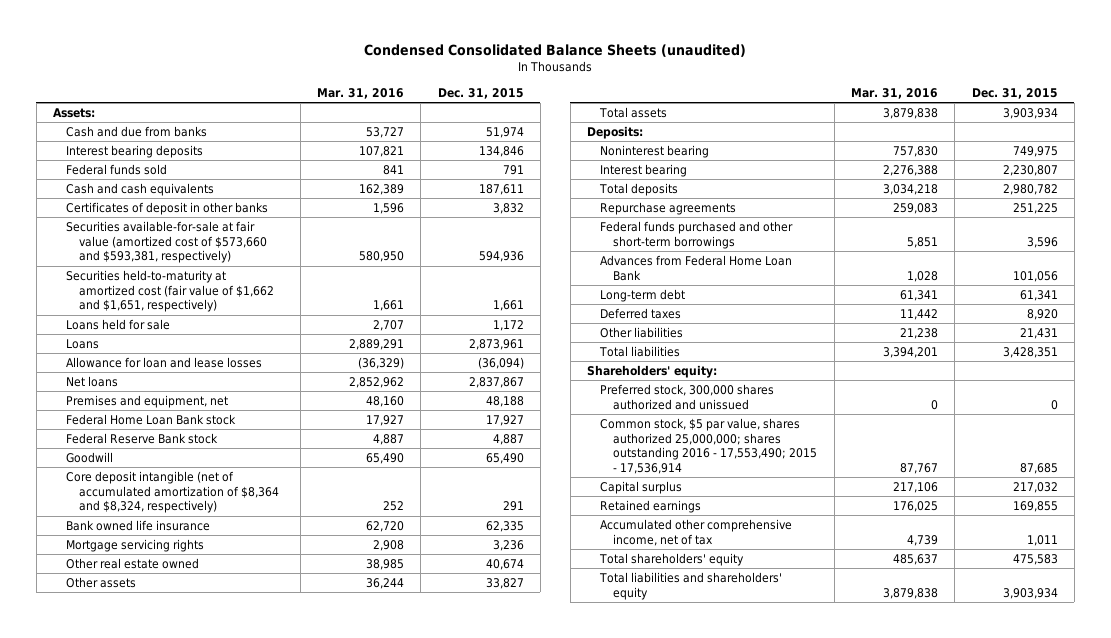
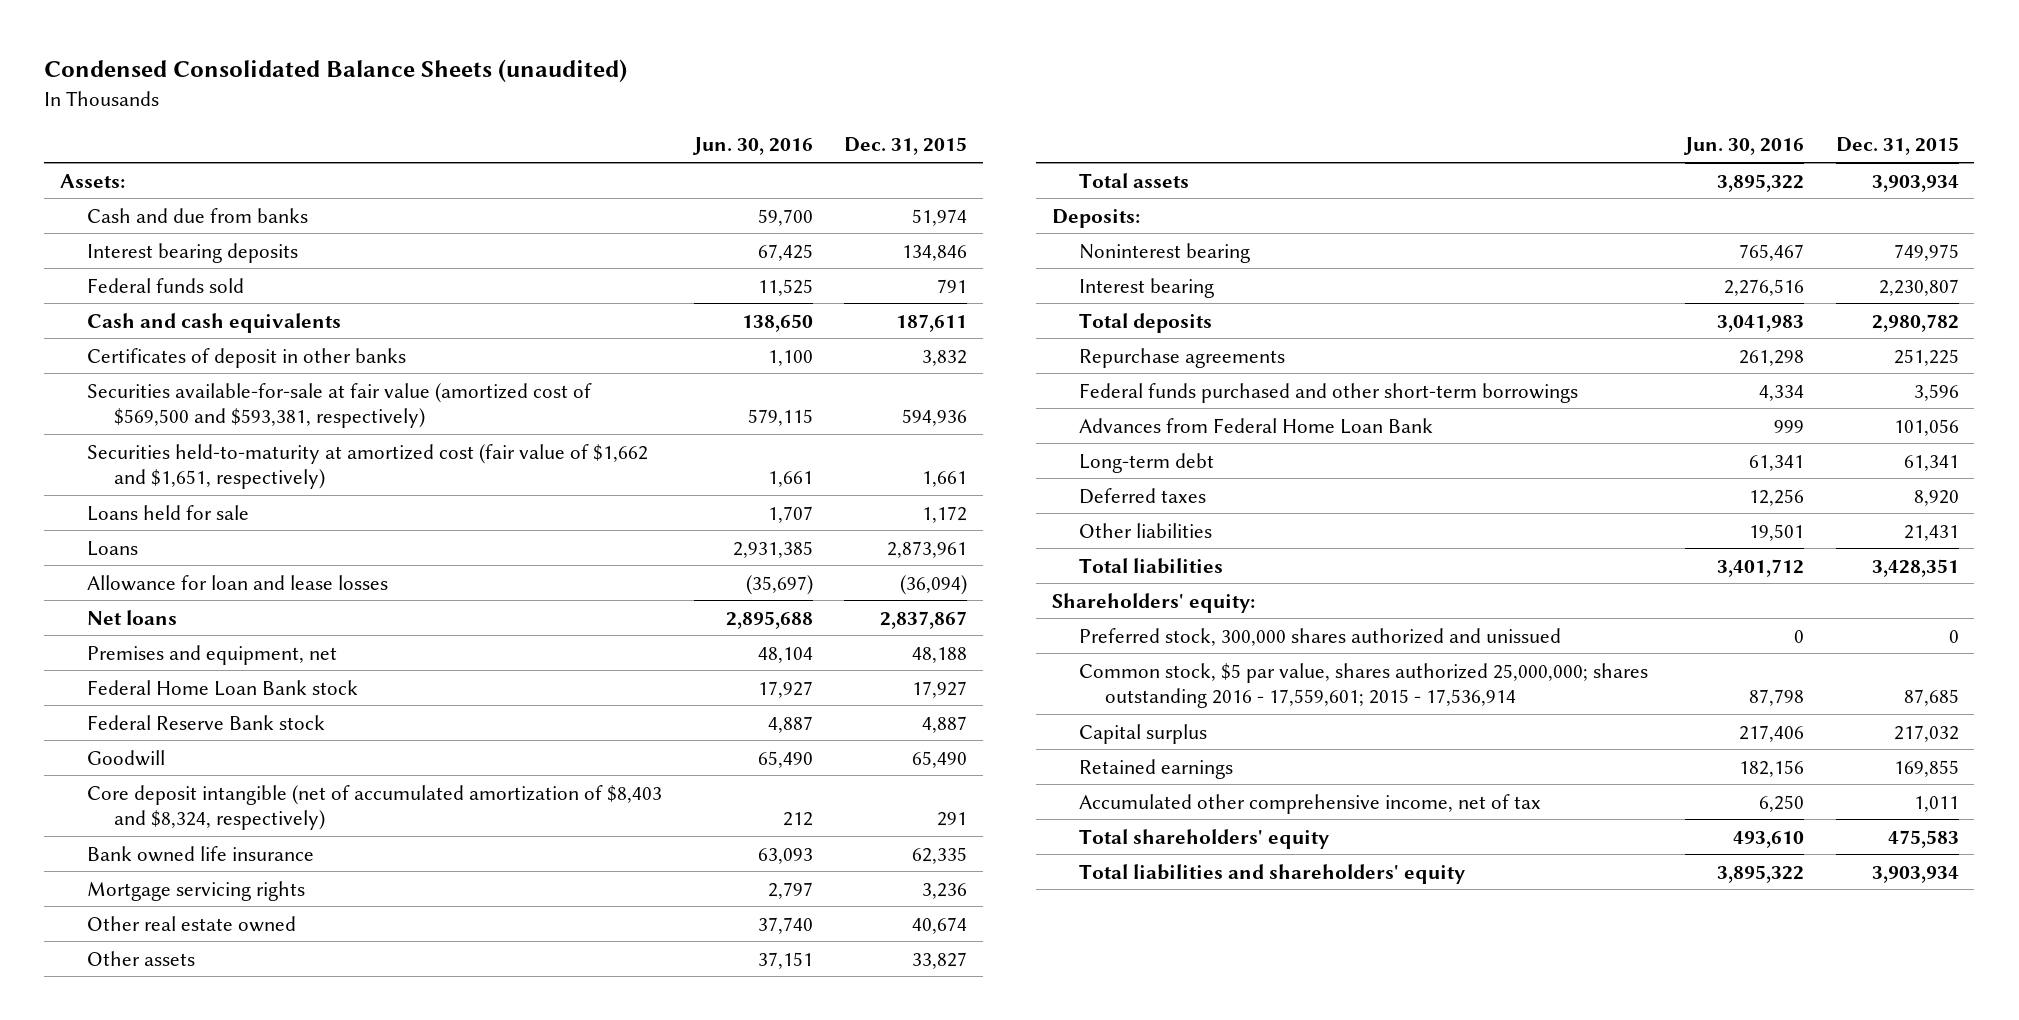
- | Mar. 31, 2016 | Dec. 31, 2015
+ | Jun. 30, 2016 | Dec. 31, 2015
- Securities available-for-sale at fair value (amortized cost of $573,660 and $593,381, respectively) | 580,950 | 594,936
+ Securities available-for-sale at fair value (amortized cost of $569,500 and $593,381, respectively) | 579,115 | 594,936
- Core deposit intangible (net of accumulated amortization of $8,364 and $8,324, respectively) | 252 | 291
+ Core deposit intangible (net of accumulated amortization of $8,403 and $8,324, respectively) | 212 | 291
- Common stock, $5 par value, shares authorized 25,000,000; shares outstanding 2016 - 17,553,490; 2015 - 17,536,914 | 87,767 | 87,685
+ Common stock, $5 par value, shares authorized 25,000,000; shares outstanding 2016 - 17,559,601; 2015 - 17,536,914 | 87,798 | 87,685

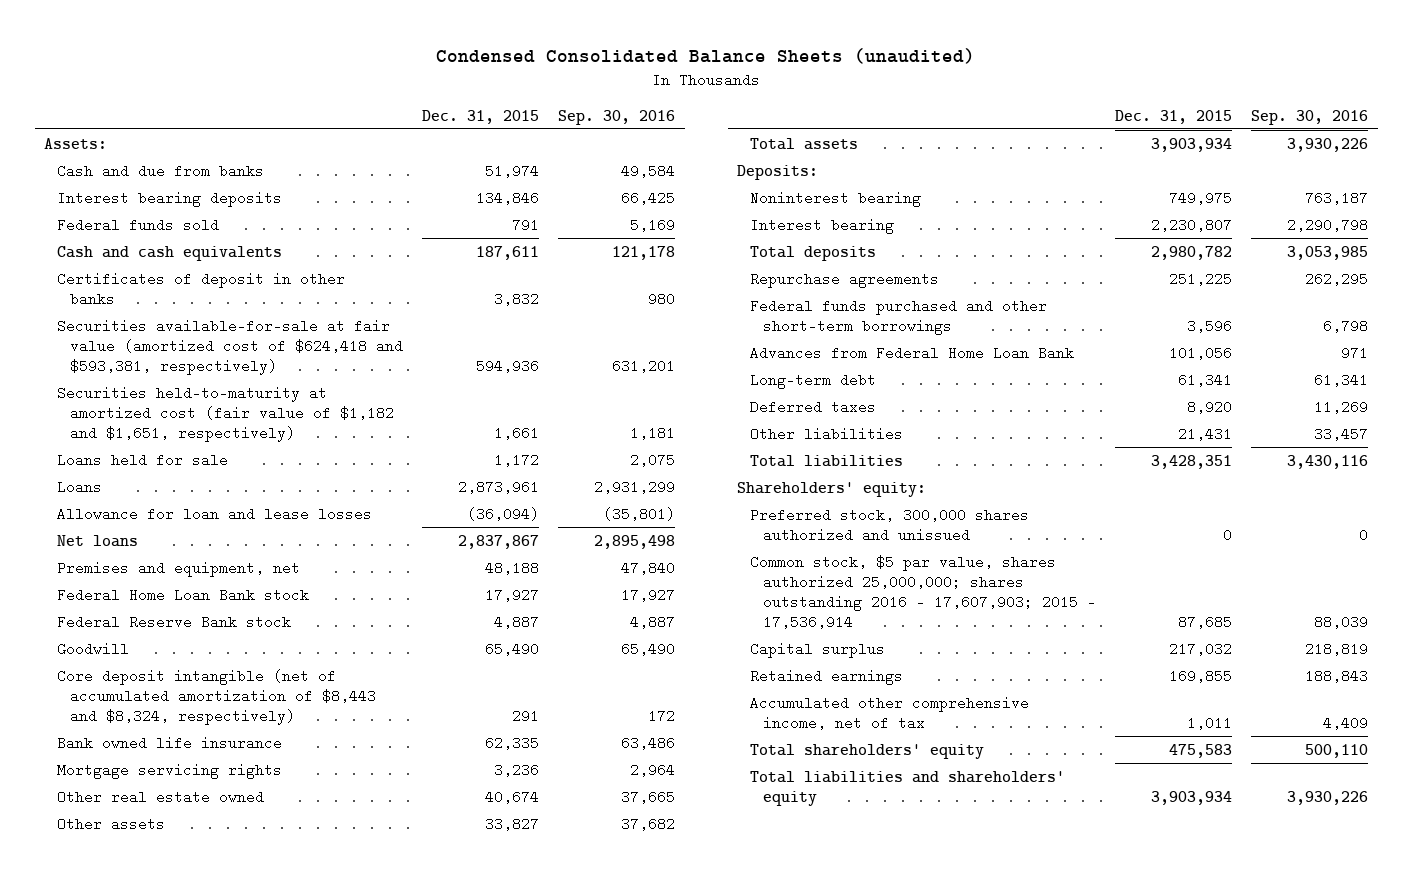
- | Jun. 30, 2016 | Dec. 31, 2015
+ | Dec. 31, 2015 | Sep. 30, 2016
- Securities available-for-sale at fair value (amortized cost of $569,500 and $593,381, respectively) | 579,115 | 594,936
- Securities held-to-maturity at amortized cost (fair value of $1,662 and $1,651, respectively) | 1,661 | 1,661
+ Securities available-for-sale at fair value (amortized cost of $624,418 and $593,381, respectively) | 594,936 | 631,201
+ Securities held-to-maturity at amortized cost (fair value of $1,182 and $1,651, respectively) | 1,661 | 1,181
- Core deposit intangible (net of accumulated amortization of $8,403 and $8,324, respectively) | 212 | 291
+ Core deposit intangible (net of accumulated amortization of $8,443 and $8,324, respectively) | 291 | 172
- Common stock, $5 par value, shares authorized 25,000,000; shares outstanding 2016 - 17,559,601; 2015 - 17,536,914 | 87,798 | 87,685
+ Common stock, $5 par value, shares authorized 25,000,000; shares outstanding 2016 - 17,607,903; 2015 - 17,536,914 | 87,685 | 88,039

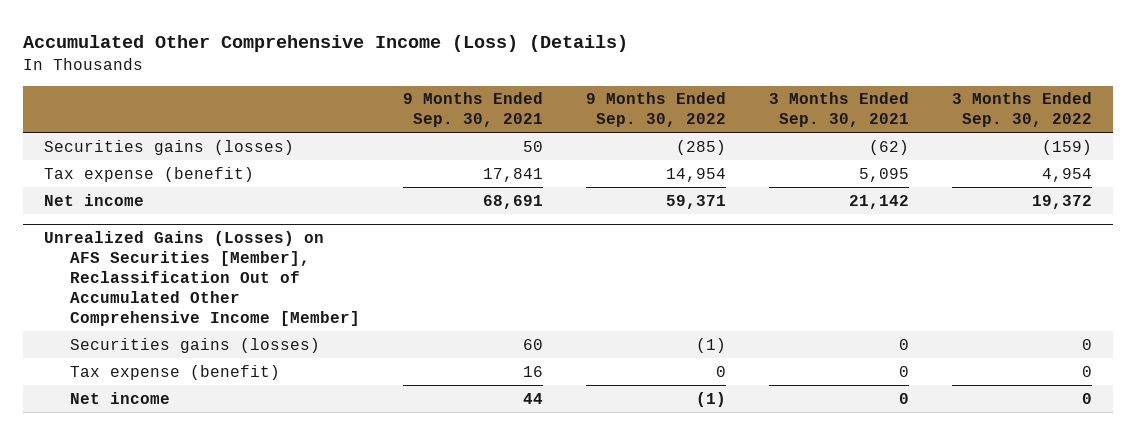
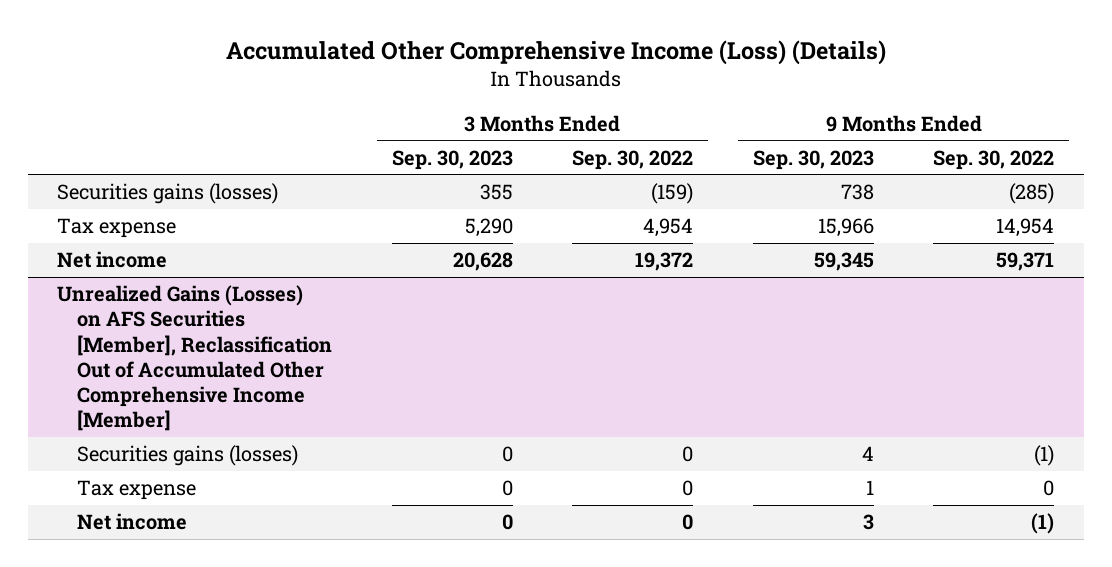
- | 9 Months Ended Sep. 30, 2021 | 9 Months Ended Sep. 30, 2022 | 3 Months Ended Sep. 30, 2021 | 3 Months Ended Sep. 30, 2022
+ | 3 Months Ended Sep. 30, 2023 | 3 Months Ended Sep. 30, 2022 | 9 Months Ended Sep. 30, 2023 | 9 Months Ended Sep. 30, 2022
- Tax expense (benefit) | 17,841 | 14,954 | 5,095 | 4,954
+ Tax expense | 5,290 | 4,954 | 15,966 | 14,954
@ Unrealized Gains (Losses) on AFS Securities [Member], Reclassification Out of Accumulated Other Comprehensive Income [Member]
- Tax expense (benefit) | 16 | 0 | 0 | 0
+ Tax expense | 0 | 0 | 1 | 0

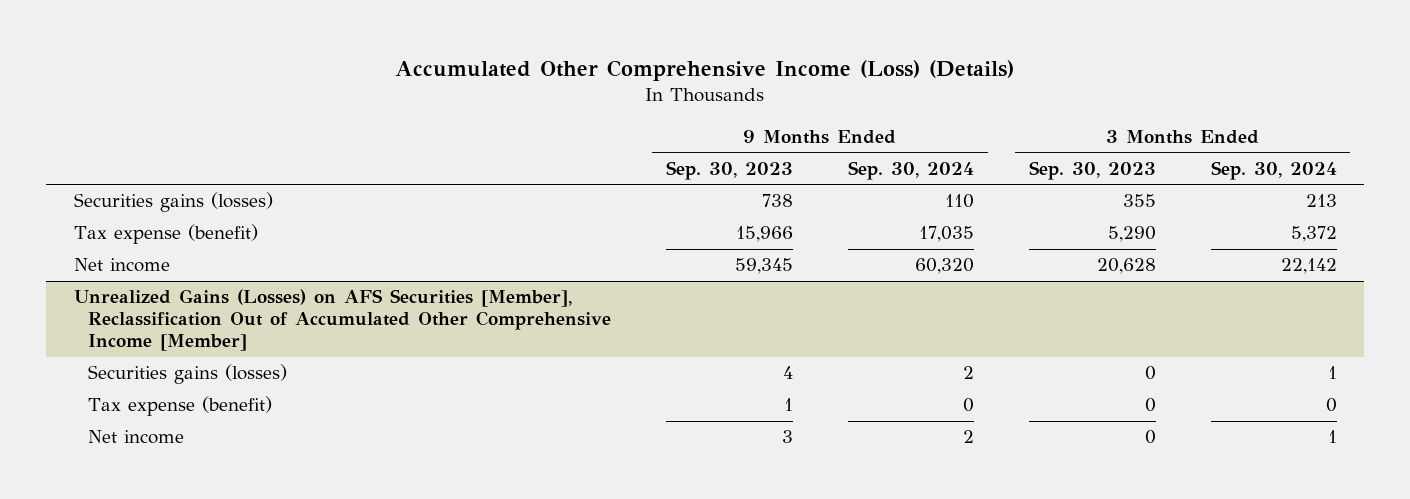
- | 3 Months Ended Sep. 30, 2023 | 3 Months Ended Sep. 30, 2022 | 9 Months Ended Sep. 30, 2023 | 9 Months Ended Sep. 30, 2022
+ | 9 Months Ended Sep. 30, 2023 | 9 Months Ended Sep. 30, 2024 | 3 Months Ended Sep. 30, 2023 | 3 Months Ended Sep. 30, 2024
- Tax expense | 5,290 | 4,954 | 15,966 | 14,954
+ Tax expense (benefit) | 15,966 | 17,035 | 5,290 | 5,372
@ Unrealized Gains (Losses) on AFS Securities [Member], Reclassification Out of Accumulated Other Comprehensive Income [Member]
- Tax expense | 0 | 0 | 1 | 0
+ Tax expense (benefit) | 1 | 0 | 0 | 0

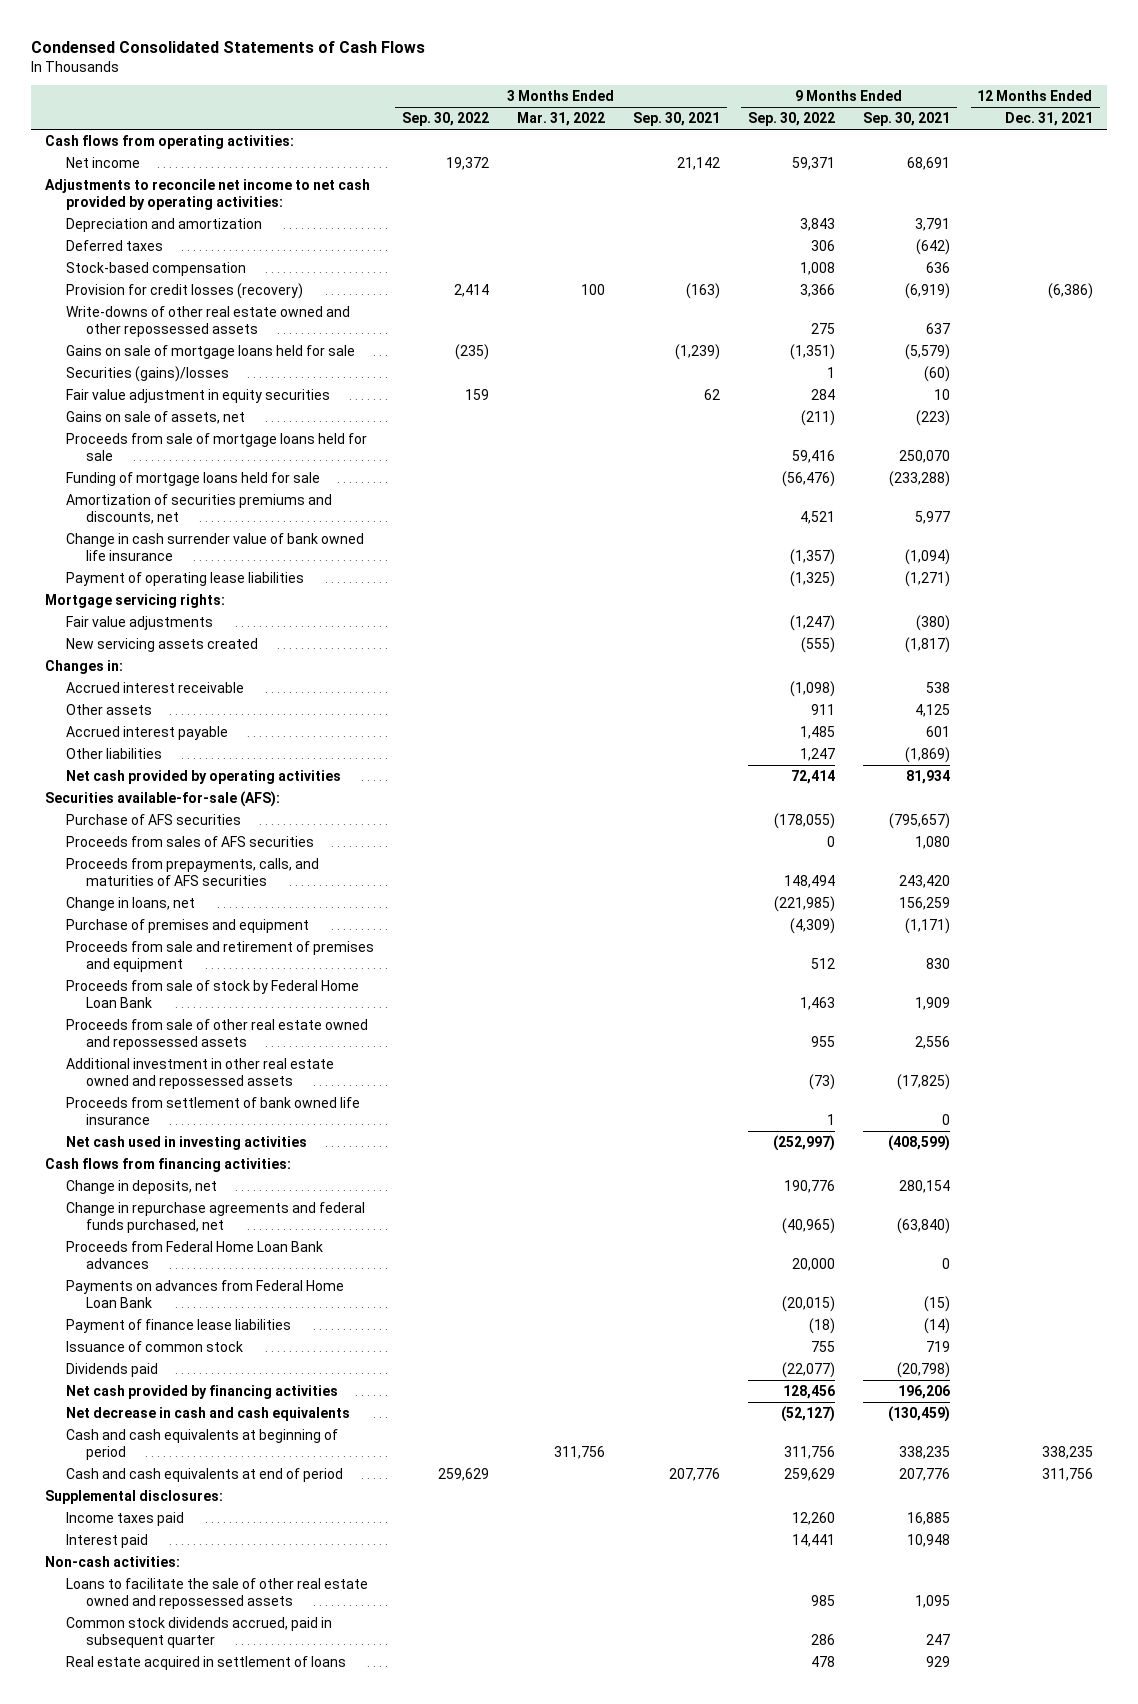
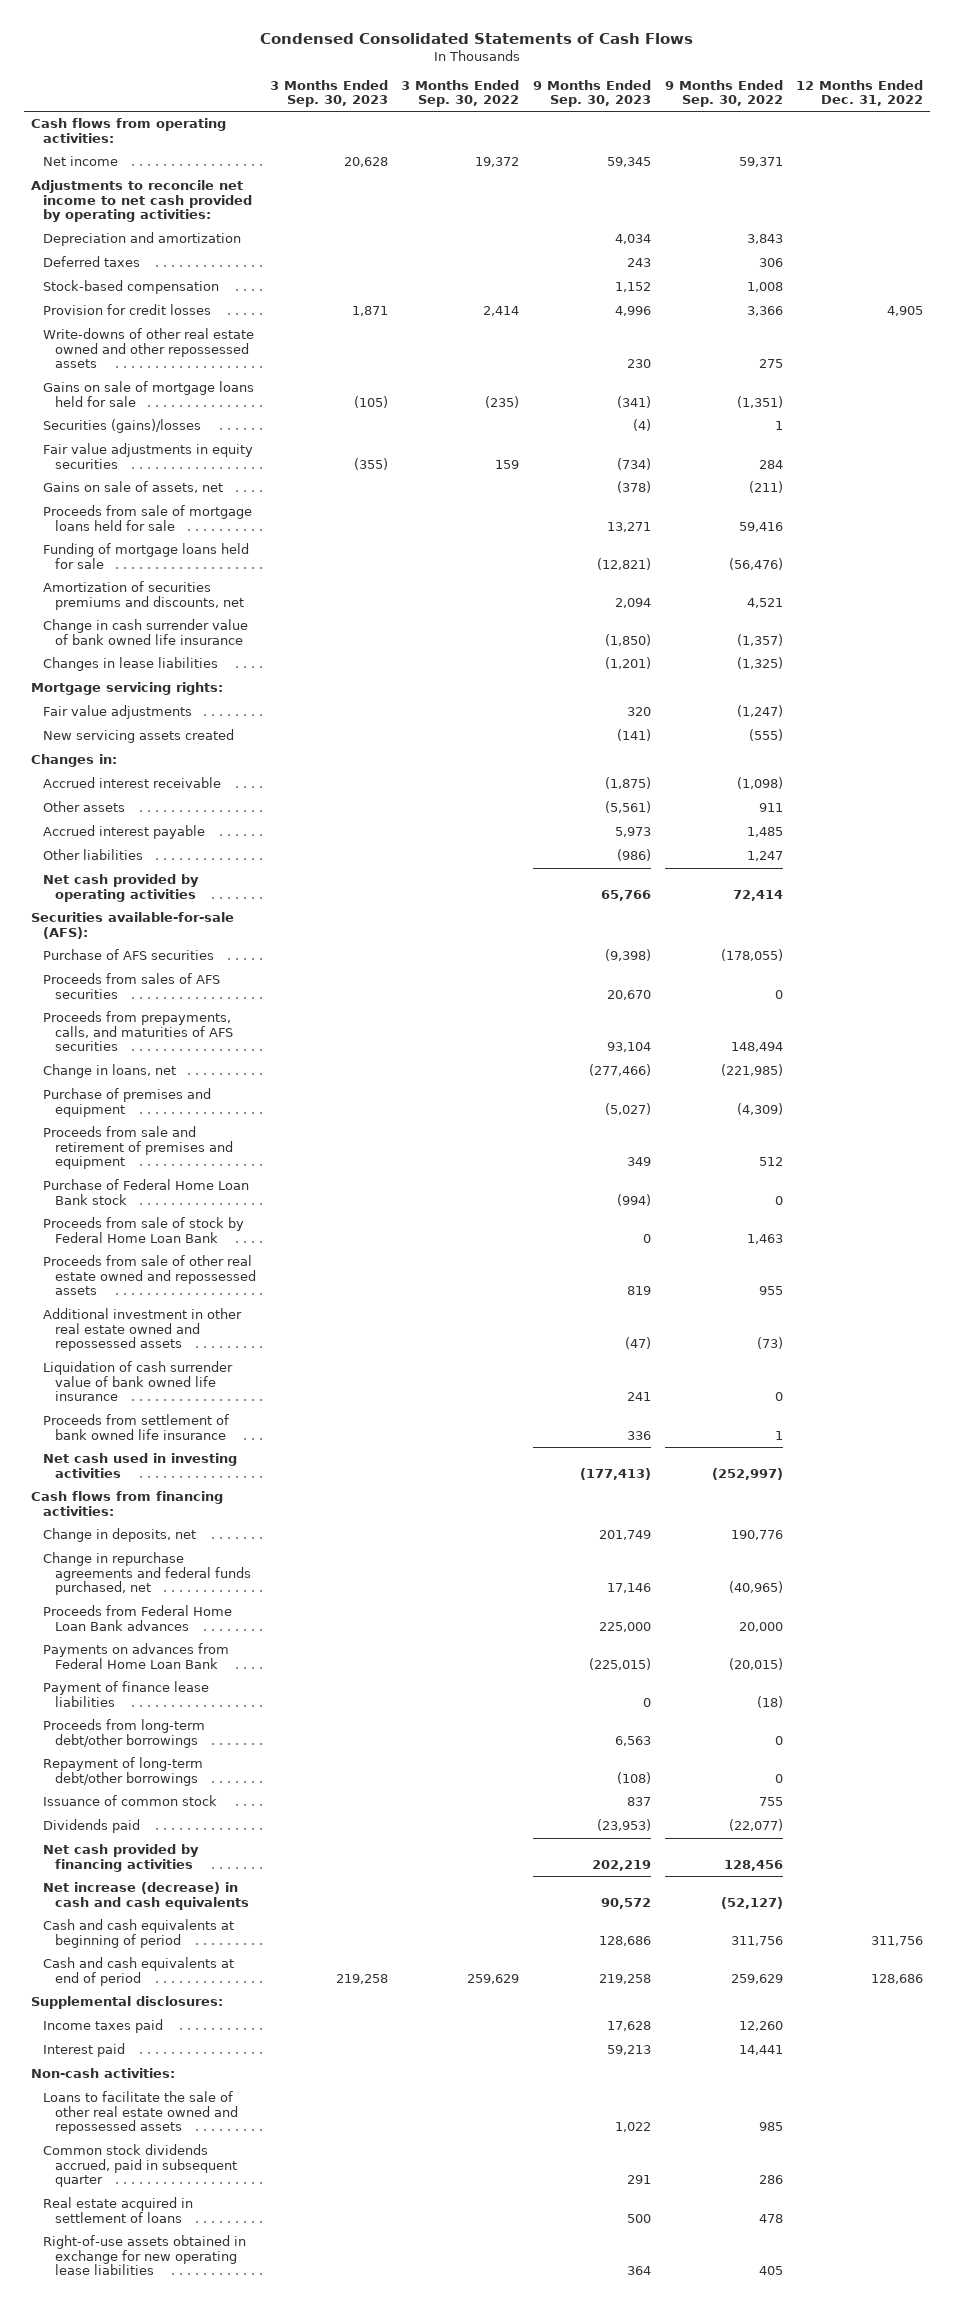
- | 3 Months Ended Sep. 30, 2022 | 3 Months Ended Mar. 31, 2022 | 3 Months Ended Sep. 30, 2021 | 9 Months Ended Sep. 30, 2022 | 9 Months Ended Sep. 30, 2021 | 12 Months Ended Dec. 31, 2021
+ | 3 Months Ended Sep. 30, 2023 | 3 Months Ended Sep. 30, 2022 | 9 Months Ended Sep. 30, 2023 | 9 Months Ended Sep. 30, 2022 | 12 Months Ended Dec. 31, 2022
- Provision for credit losses (recovery) | 2,414 | 100 | (163) | 3,366 | (6,919) | (6,386)
+ Provision for credit losses | 1,871 | 2,414 | 4,996 | 3,366 | 4,905
- Fair value adjustment in equity securities | 159 | | 62 | 284 | 10 |
+ Fair value adjustments in equity securities | (355) | 159 | (734) | 284 |
- Payment of operating lease liabilities | | | | (1,325) | (1,271) |
+ Changes in lease liabilities | | | (1,201) | (1,325) |
+ Purchase of Federal Home Loan Bank stock | | | (994) | 0 |
+ Liquidation of cash surrender value of bank owned life insurance | | | 241 | 0 |
+ Proceeds from long-term debt/other borrowings | | | 6,563 | 0 |
+ Repayment of long-term debt/other borrowings | | | (108) | 0 |
- Net decrease in cash and cash equivalents | | | | (52,127) | (130,459) |
+ Net increase (decrease) in cash and cash equivalents | | | 90,572 | (52,127) |
+ Right-of-use assets obtained in exchange for new operating lease liabilities | | | 364 | 405 |

